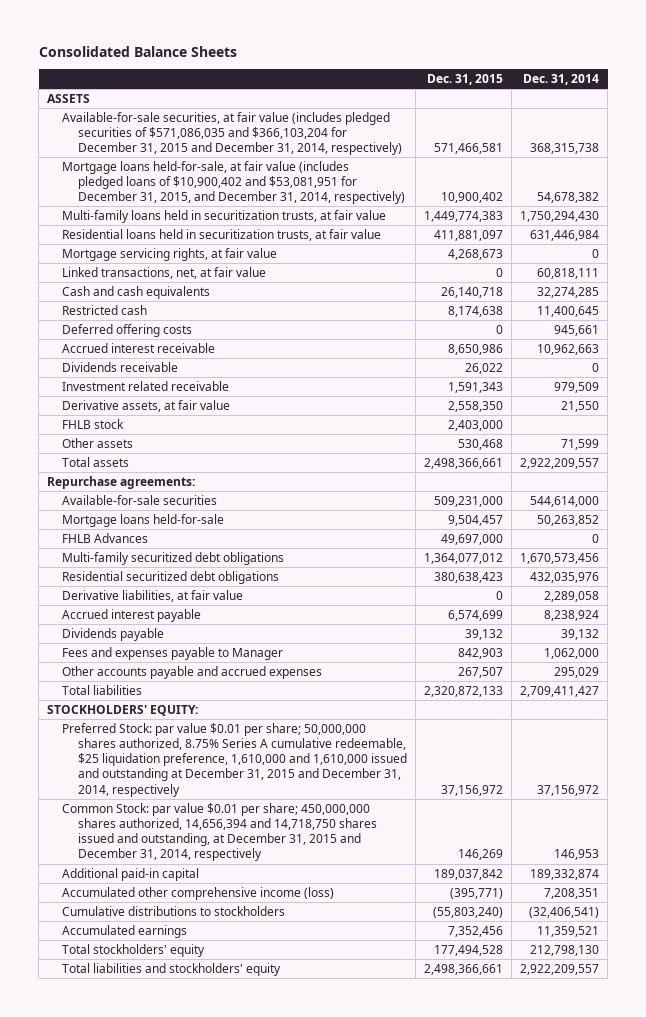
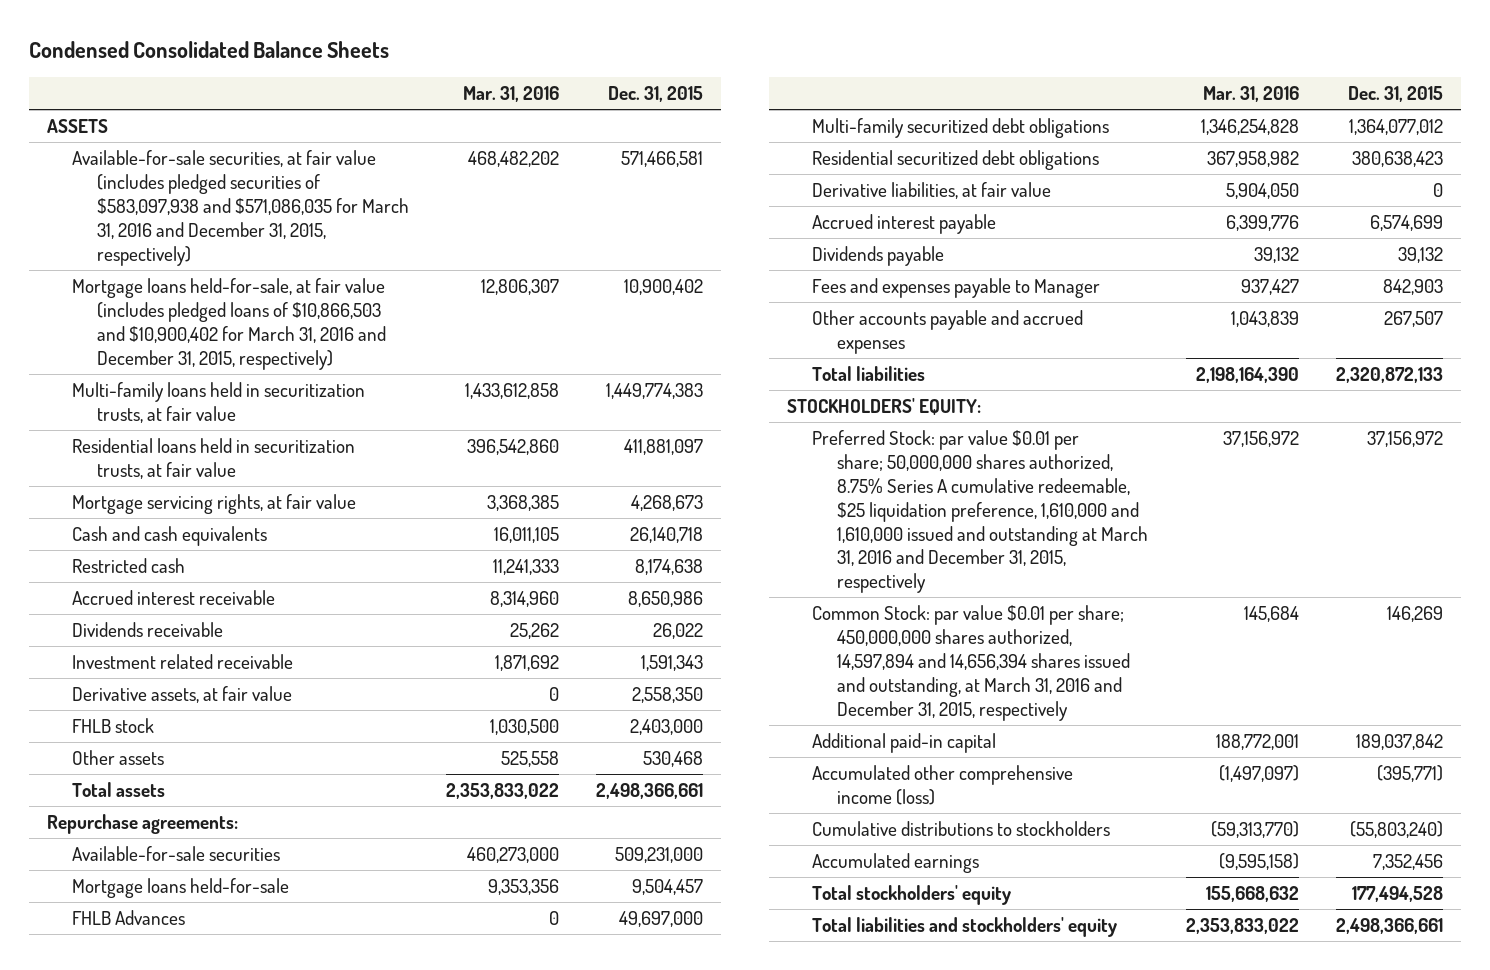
- Consolidated Balance Sheets
+ Condensed Consolidated Balance Sheets
- | Dec. 31, 2015 | Dec. 31, 2014
+ | Mar. 31, 2016 | Dec. 31, 2015
- Available-for-sale securities, at fair value (includes pledged securities of $571,086,035 and $366,103,204 for December 31, 2015 and December 31, 2014, respectively) | 571,466,581 | 368,315,738
- Mortgage loans held-for-sale, at fair value (includes pledged loans of $10,900,402 and $53,081,951 for December 31, 2015, and December 31, 2014, respectively) | 10,900,402 | 54,678,382
+ Available-for-sale securities, at fair value (includes pledged securities of $583,097,938 and $571,086,035 for March 31, 2016 and December 31, 2015, respectively) | 468,482,202 | 571,466,581
+ Mortgage loans held-for-sale, at fair value (includes pledged loans of $10,866,503 and $10,900,402 for March 31, 2016 and December 31, 2015, respectively) | 12,806,307 | 10,900,402
- Linked transactions, net, at fair value | 0 | 60,818,111
- Deferred offering costs | 0 | 945,661
- Preferred Stock: par value $0.01 per share; 50,000,000 shares authorized, 8.75% Series A cumulative redeemable, $25 liquidation preference, 1,610,000 and 1,610,000 issued and outstanding at December 31, 2015 and December 31, 2014, respectively | 37,156,972 | 37,156,972
- Common Stock: par value $0.01 per share; 450,000,000 shares authorized, 14,656,394 and 14,718,750 shares issued and outstanding, at December 31, 2015 and December 31, 2014, respectively | 146,269 | 146,953
+ Preferred Stock: par value $0.01 per share; 50,000,000 shares authorized, 8.75% Series A cumulative redeemable, $25 liquidation preference, 1,610,000 and 1,610,000 issued and outstanding at March 31, 2016 and December 31, 2015, respectively | 37,156,972 | 37,156,972
+ Common Stock: par value $0.01 per share; 450,000,000 shares authorized, 14,597,894 and 14,656,394 shares issued and outstanding, at March 31, 2016 and December 31, 2015, respectively | 145,684 | 146,269

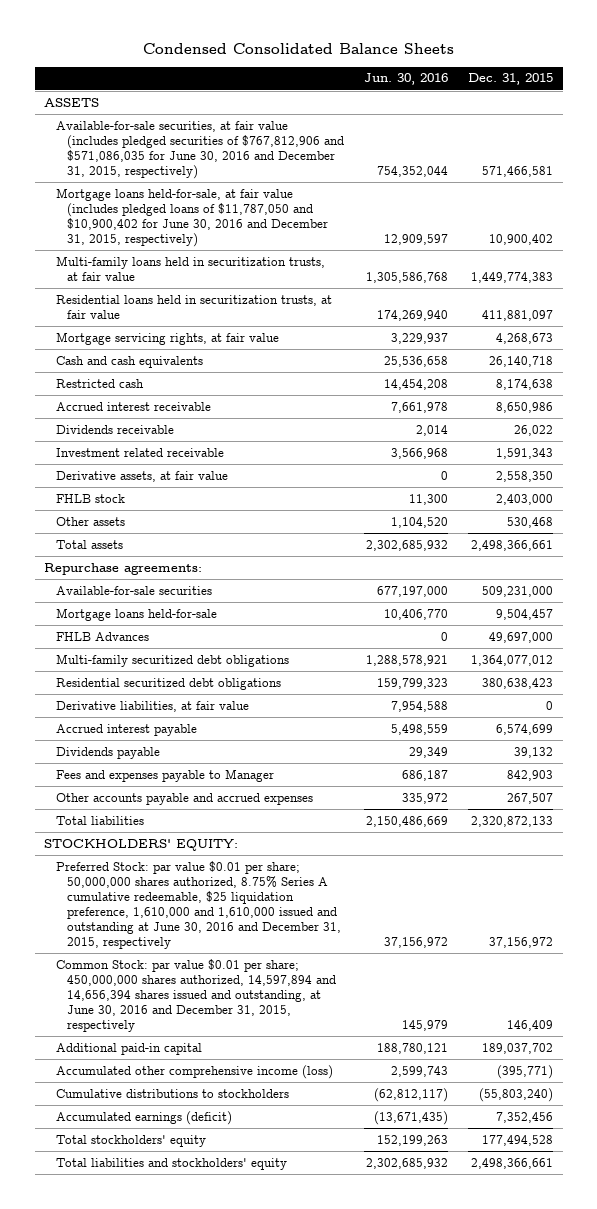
- | Mar. 31, 2016 | Dec. 31, 2015
+ | Jun. 30, 2016 | Dec. 31, 2015
- Available-for-sale securities, at fair value (includes pledged securities of $583,097,938 and $571,086,035 for March 31, 2016 and December 31, 2015, respectively) | 468,482,202 | 571,466,581
- Mortgage loans held-for-sale, at fair value (includes pledged loans of $10,866,503 and $10,900,402 for March 31, 2016 and December 31, 2015, respectively) | 12,806,307 | 10,900,402
+ Available-for-sale securities, at fair value (includes pledged securities of $767,812,906 and $571,086,035 for June 30, 2016 and December 31, 2015, respectively) | 754,352,044 | 571,466,581
+ Mortgage loans held-for-sale, at fair value (includes pledged loans of $11,787,050 and $10,900,402 for June 30, 2016 and December 31, 2015, respectively) | 12,909,597 | 10,900,402
- Preferred Stock: par value $0.01 per share; 50,000,000 shares authorized, 8.75% Series A cumulative redeemable, $25 liquidation preference, 1,610,000 and 1,610,000 issued and outstanding at March 31, 2016 and December 31, 2015, respectively | 37,156,972 | 37,156,972
- Common Stock: par value $0.01 per share; 450,000,000 shares authorized, 14,597,894 and 14,656,394 shares issued and outstanding, at March 31, 2016 and December 31, 2015, respectively | 145,684 | 146,269
- Additional paid-in capital | 188,772,001 | 189,037,842
+ Preferred Stock: par value $0.01 per share; 50,000,000 shares authorized, 8.75% Series A cumulative redeemable, $25 liquidation preference, 1,610,000 and 1,610,000 issued and outstanding at June 30, 2016 and December 31, 2015, respectively | 37,156,972 | 37,156,972
+ Common Stock: par value $0.01 per share; 450,000,000 shares authorized, 14,597,894 and 14,656,394 shares issued and outstanding, at June 30, 2016 and December 31, 2015, respectively | 145,979 | 146,409
+ Additional paid-in capital | 188,780,121 | 189,037,702
- Accumulated earnings | (9,595,158) | 7,352,456
+ Accumulated earnings (deficit) | (13,671,435) | 7,352,456

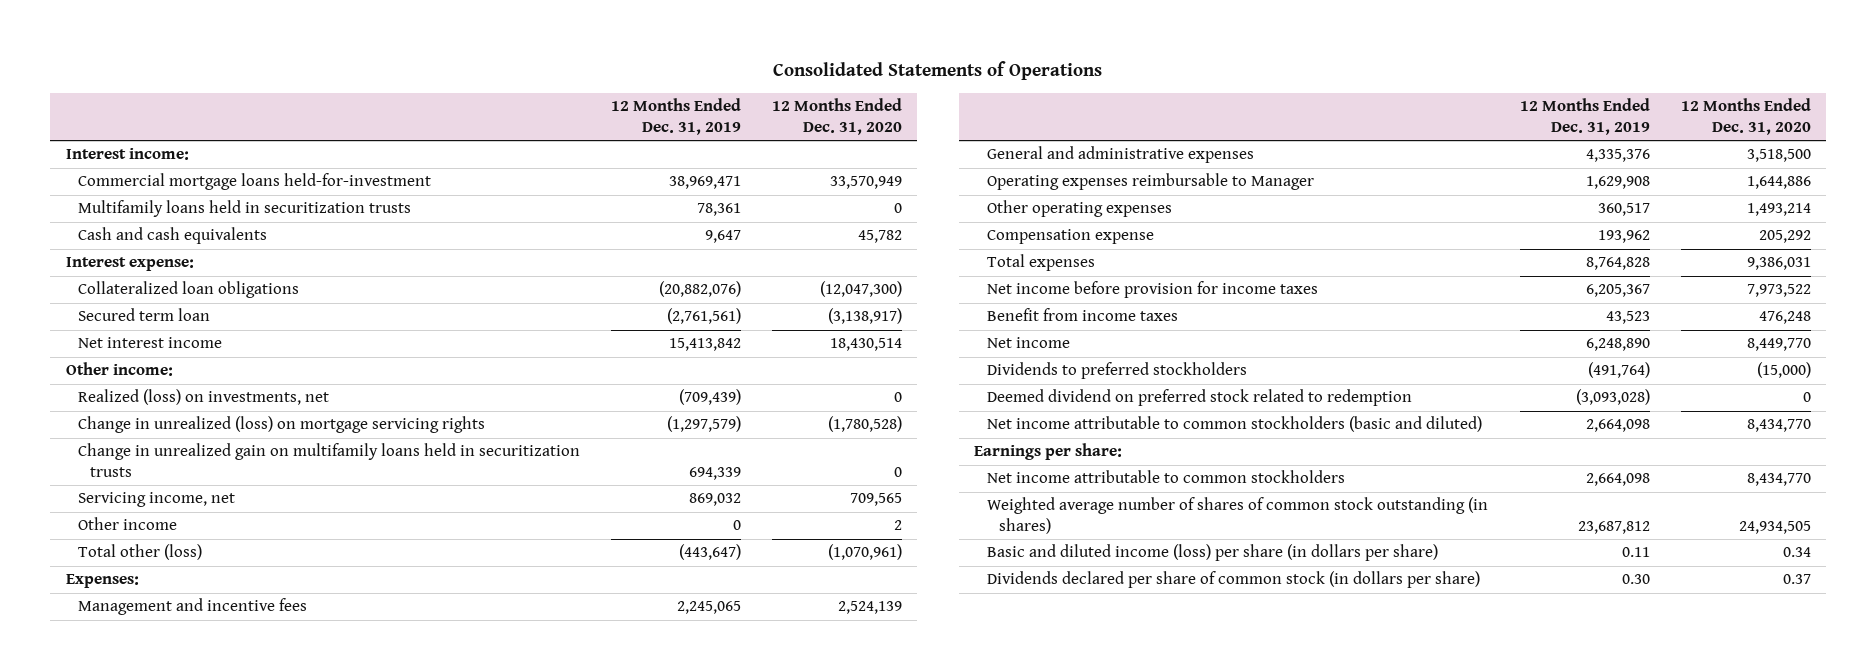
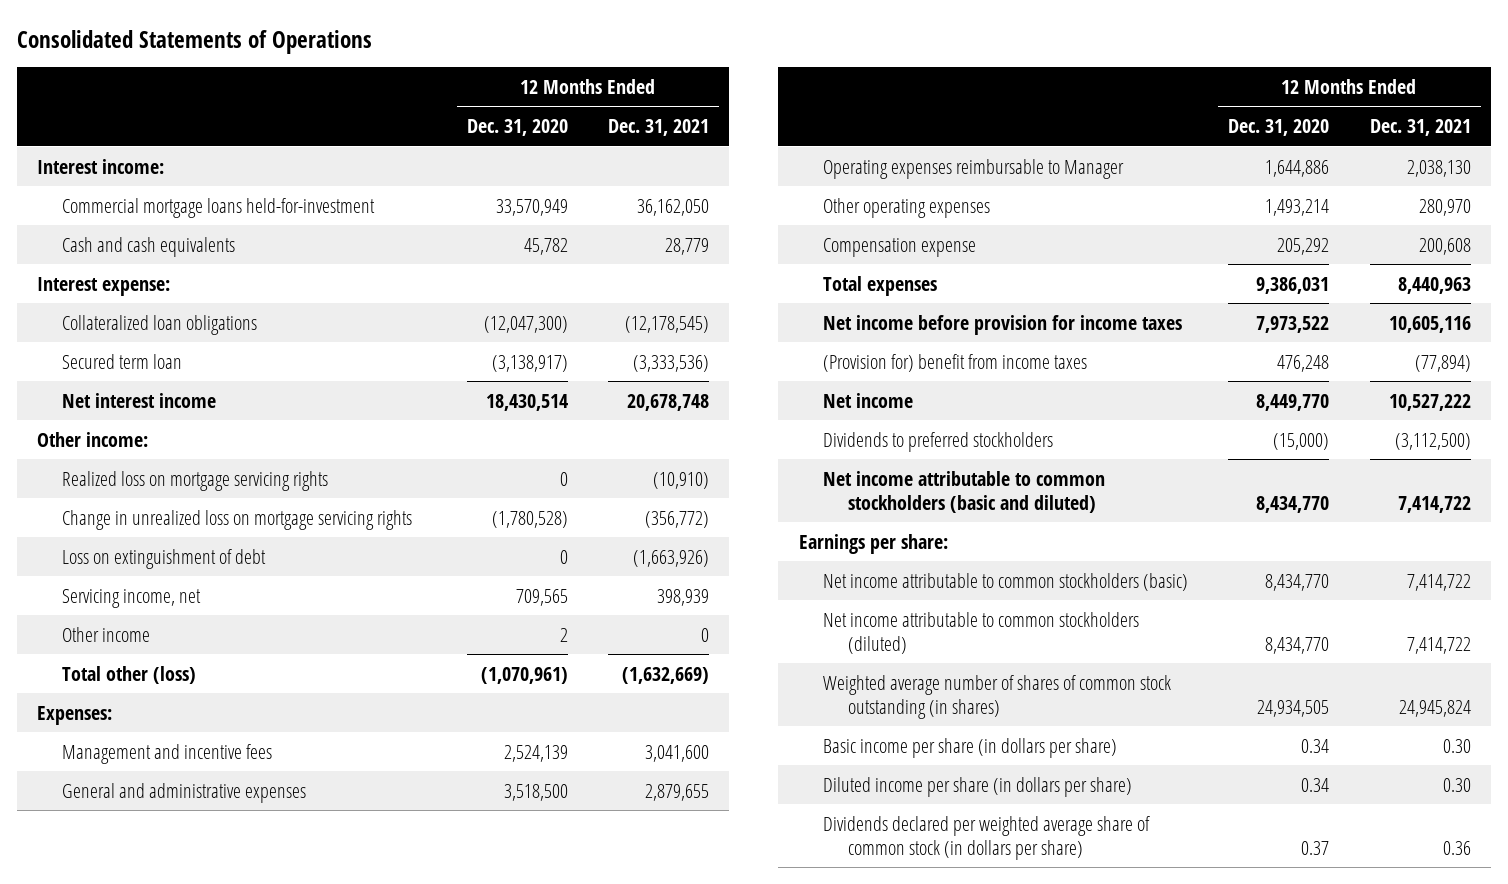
- | 12 Months Ended Dec. 31, 2019 | 12 Months Ended Dec. 31, 2020
+ | 12 Months Ended Dec. 31, 2020 | 12 Months Ended Dec. 31, 2021
- Multifamily loans held in securitization trusts | 78,361 | 0
- Realized (loss) on investments, net | (709,439) | 0
- Change in unrealized (loss) on mortgage servicing rights | (1,297,579) | (1,780,528)
- Change in unrealized gain on multifamily loans held in securitization trusts | 694,339 | 0
+ Realized loss on mortgage servicing rights | 0 | (10,910)
+ Change in unrealized loss on mortgage servicing rights | (1,780,528) | (356,772)
+ Loss on extinguishment of debt | 0 | (1,663,926)
- Benefit from income taxes | 43,523 | 476,248
+ (Provision for) benefit from income taxes | 476,248 | (77,894)
- Deemed dividend on preferred stock related to redemption | (3,093,028) | 0
- Net income attributable to common stockholders | 2,664,098 | 8,434,770
+ Net income attributable to common stockholders (basic) | 8,434,770 | 7,414,722
+ Net income attributable to common stockholders (diluted) | 8,434,770 | 7,414,722
- Basic and diluted income (loss) per share (in dollars per share) | 0.11 | 0.34
- Dividends declared per share of common stock (in dollars per share) | 0.30 | 0.37
+ Basic income per share (in dollars per share) | 0.34 | 0.30
+ Diluted income per share (in dollars per share) | 0.34 | 0.30
+ Dividends declared per weighted average share of common stock (in dollars per share) | 0.37 | 0.36

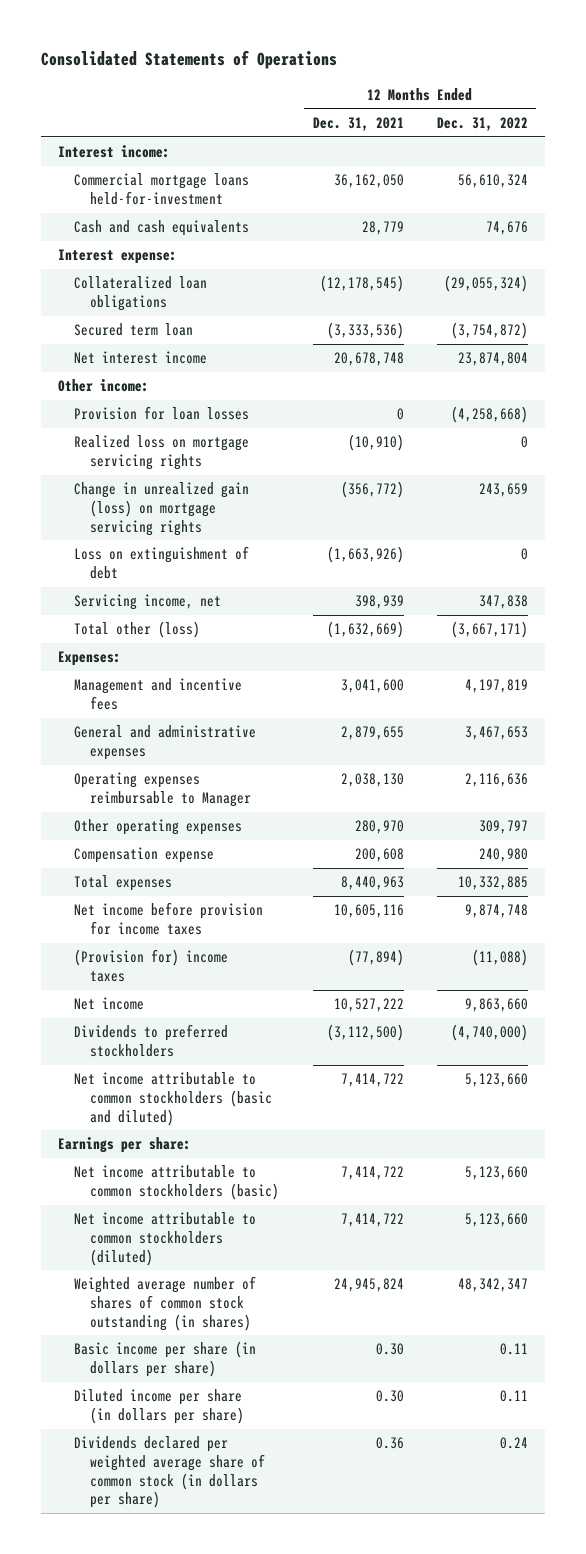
- | 12 Months Ended Dec. 31, 2020 | 12 Months Ended Dec. 31, 2021
+ | 12 Months Ended Dec. 31, 2021 | 12 Months Ended Dec. 31, 2022
+ Provision for loan losses | 0 | (4,258,668)
- Change in unrealized loss on mortgage servicing rights | (1,780,528) | (356,772)
+ Change in unrealized gain (loss) on mortgage servicing rights | (356,772) | 243,659
- Other income | 2 | 0
- (Provision for) benefit from income taxes | 476,248 | (77,894)
+ (Provision for) income taxes | (77,894) | (11,088)

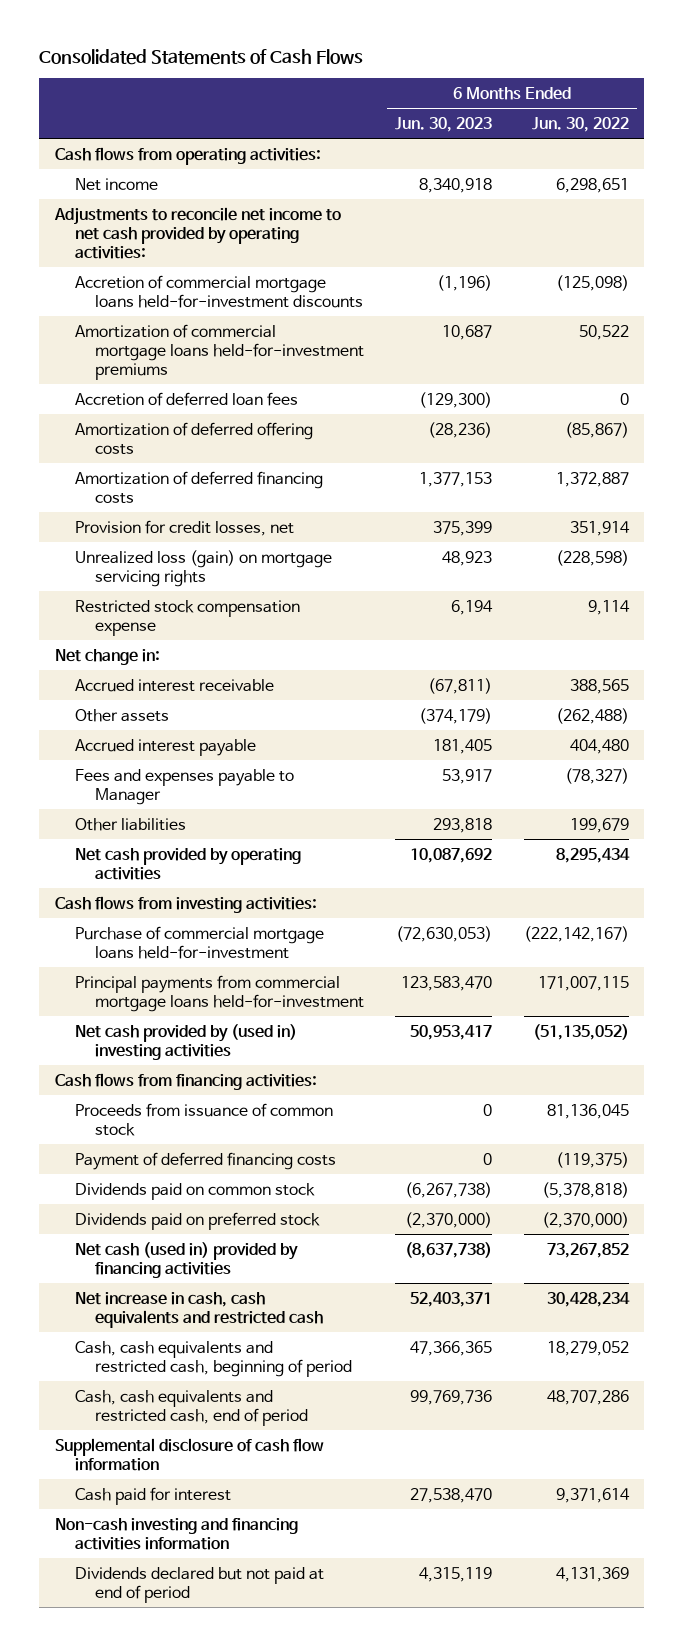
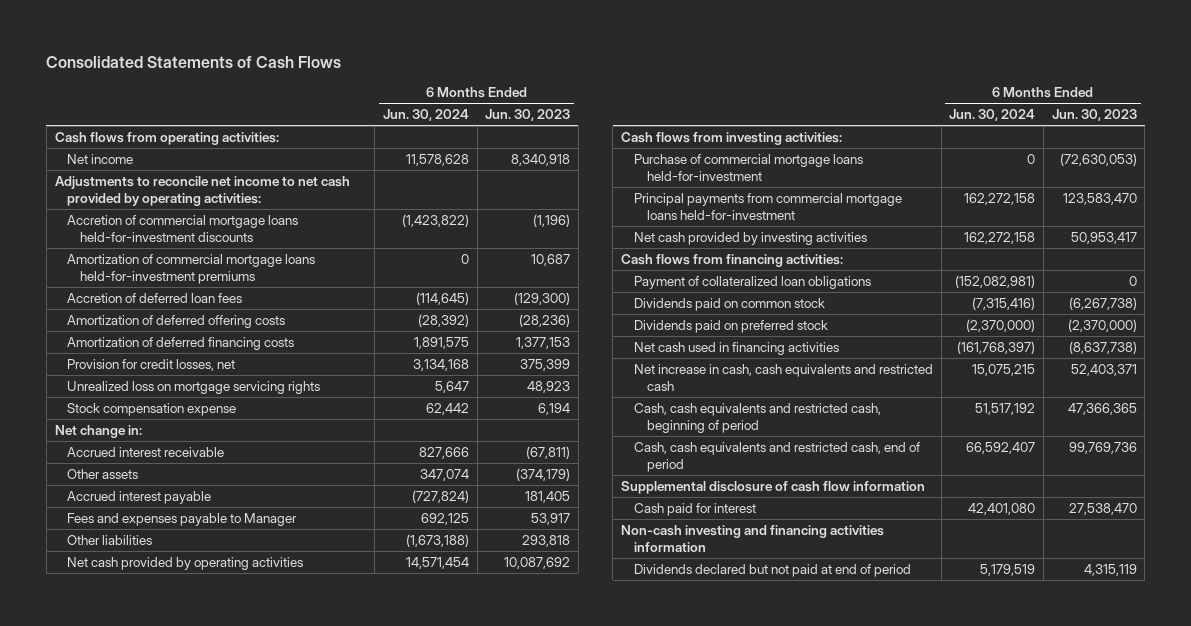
- | 6 Months Ended Jun. 30, 2023 | 6 Months Ended Jun. 30, 2022
+ | 6 Months Ended Jun. 30, 2024 | 6 Months Ended Jun. 30, 2023
- Unrealized loss (gain) on mortgage servicing rights | 48,923 | (228,598)
- Restricted stock compensation expense | 6,194 | 9,114
+ Unrealized loss on mortgage servicing rights | 5,647 | 48,923
+ Stock compensation expense | 62,442 | 6,194
- Net cash provided by (used in) investing activities | 50,953,417 | (51,135,052)
+ Net cash provided by investing activities | 162,272,158 | 50,953,417
- Proceeds from issuance of common stock | 0 | 81,136,045
- Payment of deferred financing costs | 0 | (119,375)
+ Payment of collateralized loan obligations | (152,082,981) | 0
- Net cash (used in) provided by financing activities | (8,637,738) | 73,267,852
+ Net cash used in financing activities | (161,768,397) | (8,637,738)

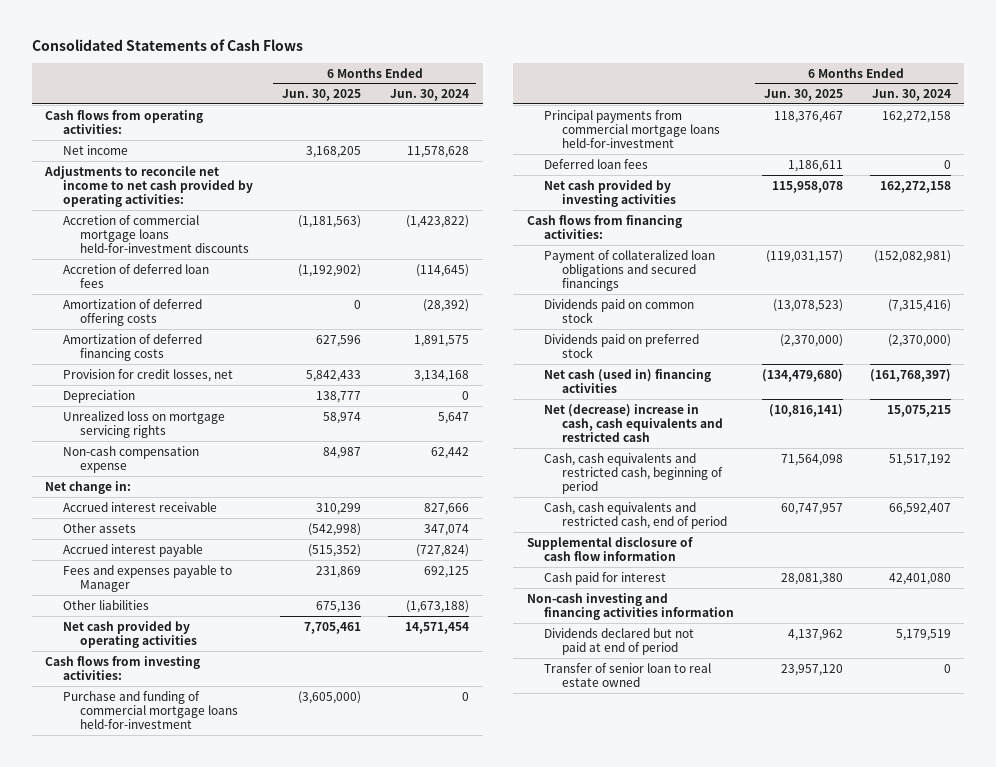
- | 6 Months Ended Jun. 30, 2024 | 6 Months Ended Jun. 30, 2023
+ | 6 Months Ended Jun. 30, 2025 | 6 Months Ended Jun. 30, 2024
- Amortization of commercial mortgage loans held-for-investment premiums | 0 | 10,687
+ Depreciation | 138,777 | 0
- Stock compensation expense | 62,442 | 6,194
+ Non-cash compensation expense | 84,987 | 62,442
- Purchase of commercial mortgage loans held-for-investment | 0 | (72,630,053)
+ Purchase and funding of commercial mortgage loans held-for-investment | (3,605,000) | 0
+ Deferred loan fees | 1,186,611 | 0
- Payment of collateralized loan obligations | (152,082,981) | 0
+ Payment of collateralized loan obligations and secured financings | (119,031,157) | (152,082,981)
- Net cash used in financing activities | (161,768,397) | (8,637,738)
- Net increase in cash, cash equivalents and restricted cash | 15,075,215 | 52,403,371
+ Net cash (used in) financing activities | (134,479,680) | (161,768,397)
+ Net (decrease) increase in cash, cash equivalents and restricted cash | (10,816,141) | 15,075,215
+ Transfer of senior loan to real estate owned | 23,957,120 | 0

